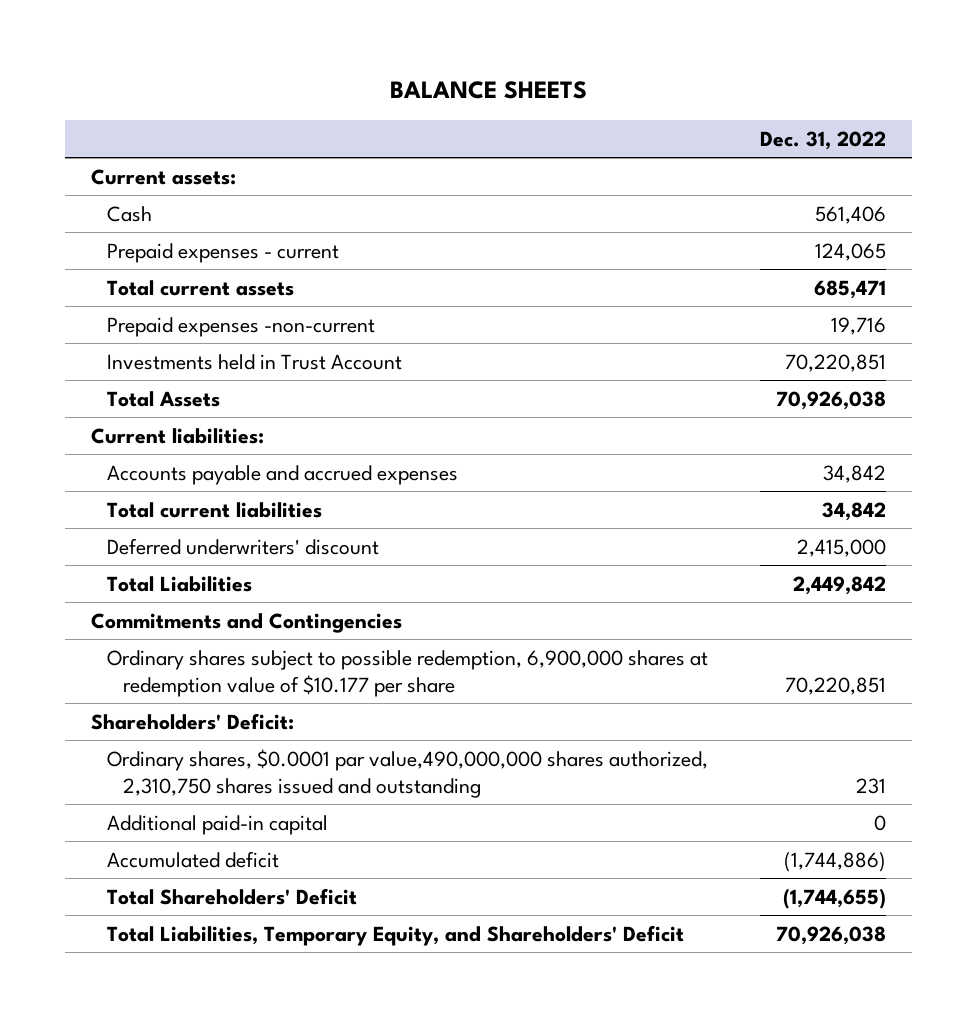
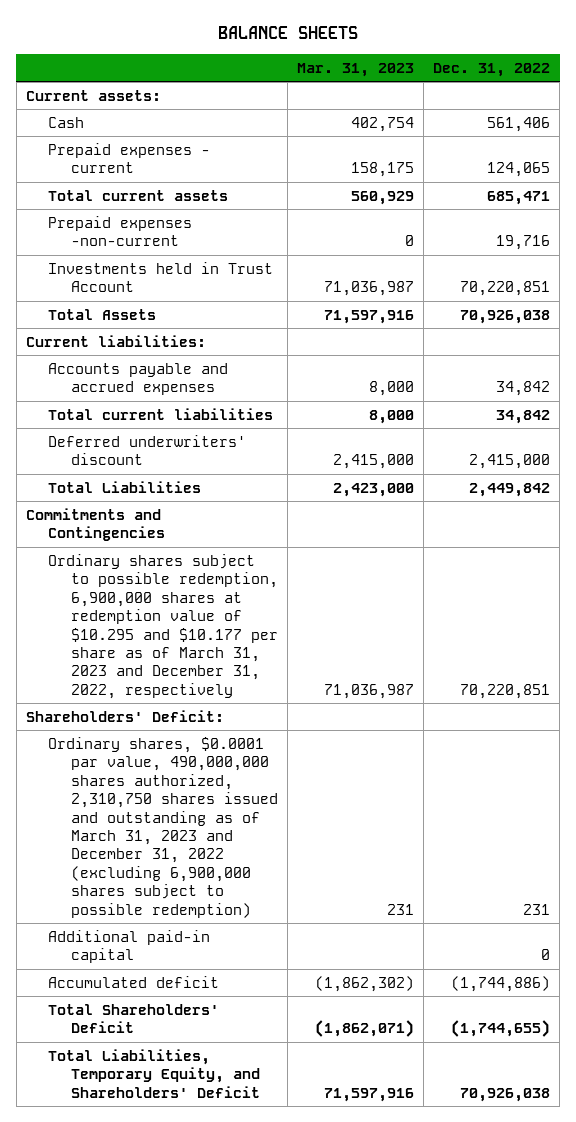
- | Dec. 31, 2022
+ | Mar. 31, 2023 | Dec. 31, 2022
- Ordinary shares subject to possible redemption, 6,900,000 shares at redemption value of $10.177 per share | 70,220,851
+ Ordinary shares subject to possible redemption, 6,900,000 shares at redemption value of $10.295 and $10.177 per share as of March 31, 2023 and December 31, 2022, respectively | 71,036,987 | 70,220,851
- Ordinary shares, $0.0001 par value,490,000,000 shares authorized, 2,310,750 shares issued and outstanding | 231
+ Ordinary shares, $0.0001 par value, 490,000,000 shares authorized, 2,310,750 shares issued and outstanding as of March 31, 2023 and December 31, 2022 (excluding 6,900,000 shares subject to possible redemption) | 231 | 231

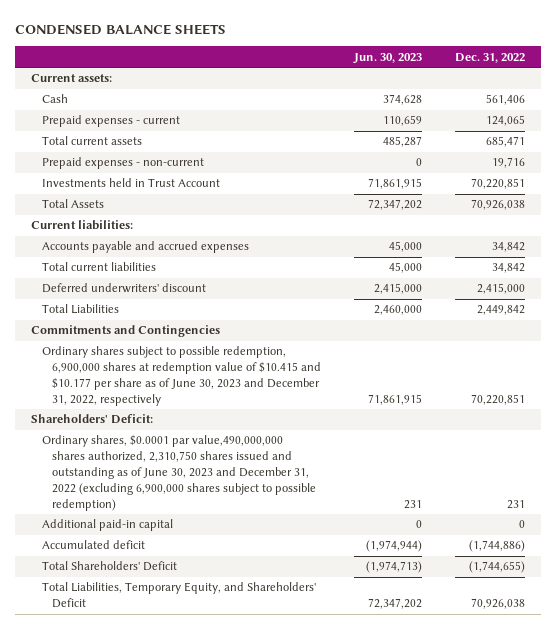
- BALANCE SHEETS
+ CONDENSED BALANCE SHEETS
- | Mar. 31, 2023 | Dec. 31, 2022
+ | Jun. 30, 2023 | Dec. 31, 2022
- Prepaid expenses -non-current | 0 | 19,716
+ Prepaid expenses - non-current | 0 | 19,716
- Ordinary shares subject to possible redemption, 6,900,000 shares at redemption value of $10.295 and $10.177 per share as of March 31, 2023 and December 31, 2022, respectively | 71,036,987 | 70,220,851
+ Ordinary shares subject to possible redemption, 6,900,000 shares at redemption value of $10.415 and $10.177 per share as of June 30, 2023 and December 31, 2022, respectively | 71,861,915 | 70,220,851
- Ordinary shares, $0.0001 par value, 490,000,000 shares authorized, 2,310,750 shares issued and outstanding as of March 31, 2023 and December 31, 2022 (excluding 6,900,000 shares subject to possible redemption) | 231 | 231
+ Ordinary shares, $0.0001 par value,490,000,000 shares authorized, 2,310,750 shares issued and outstanding as of June 30, 2023 and December 31, 2022 (excluding 6,900,000 shares subject to possible redemption) | 231 | 231

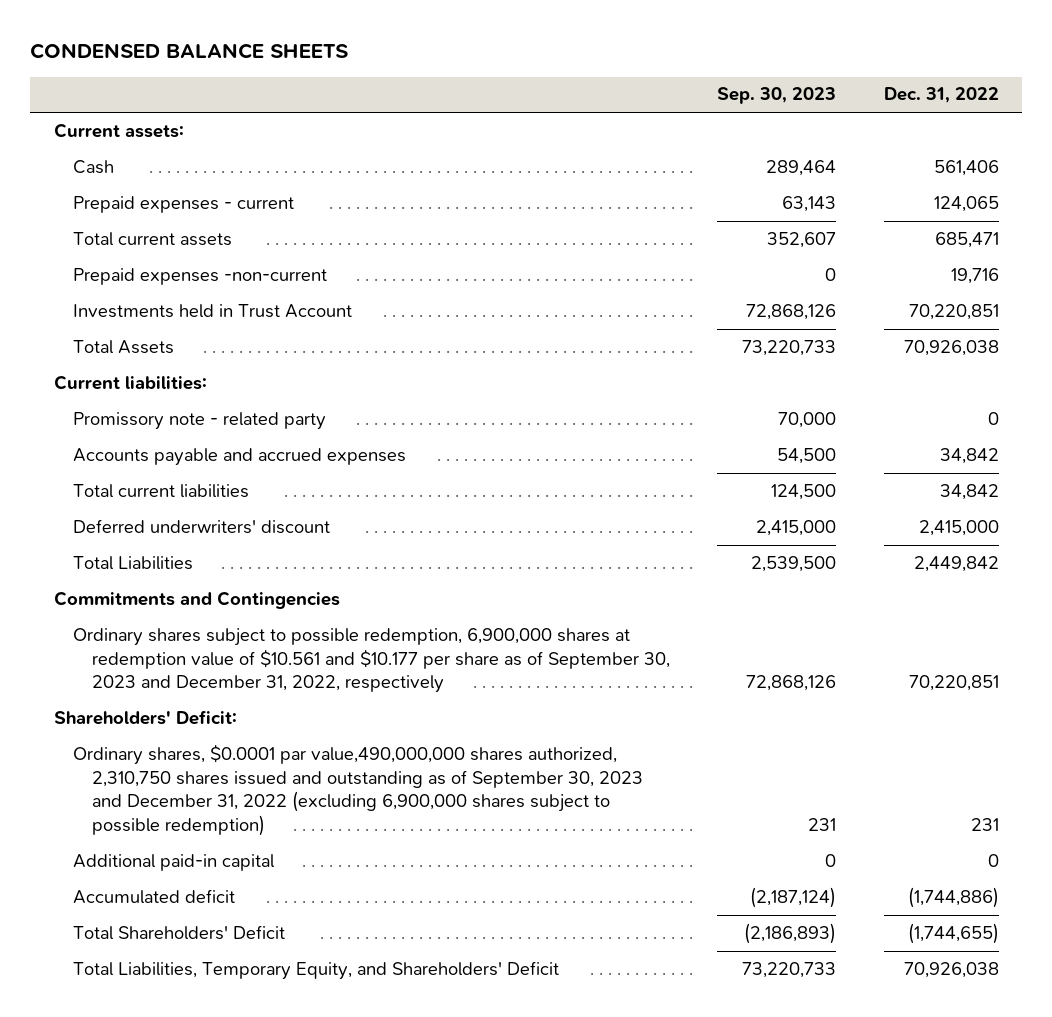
- | Jun. 30, 2023 | Dec. 31, 2022
+ | Sep. 30, 2023 | Dec. 31, 2022
- Prepaid expenses - non-current | 0 | 19,716
+ Prepaid expenses -non-current | 0 | 19,716
+ Promissory note - related party | 70,000 | 0
- Ordinary shares subject to possible redemption, 6,900,000 shares at redemption value of $10.415 and $10.177 per share as of June 30, 2023 and December 31, 2022, respectively | 71,861,915 | 70,220,851
+ Ordinary shares subject to possible redemption, 6,900,000 shares at redemption value of $10.561 and $10.177 per share as of September 30, 2023 and December 31, 2022, respectively | 72,868,126 | 70,220,851
- Ordinary shares, $0.0001 par value,490,000,000 shares authorized, 2,310,750 shares issued and outstanding as of June 30, 2023 and December 31, 2022 (excluding 6,900,000 shares subject to possible redemption) | 231 | 231
+ Ordinary shares, $0.0001 par value,490,000,000 shares authorized, 2,310,750 shares issued and outstanding as of September 30, 2023 and December 31, 2022 (excluding 6,900,000 shares subject to possible redemption) | 231 | 231

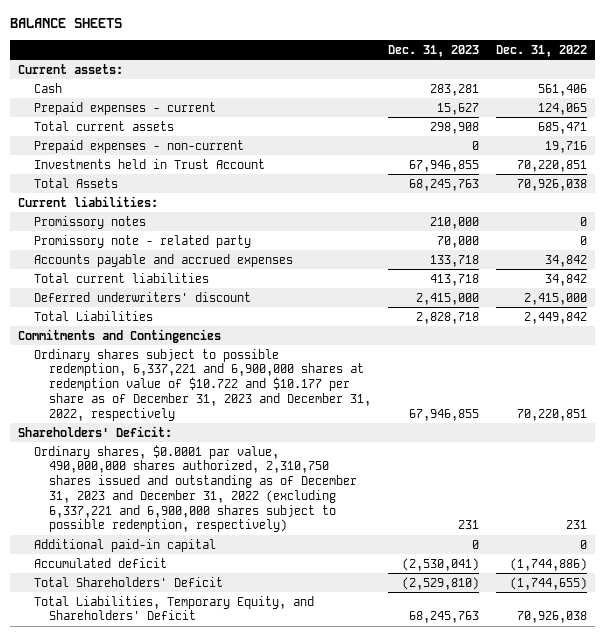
- CONDENSED BALANCE SHEETS
+ BALANCE SHEETS
- | Sep. 30, 2023 | Dec. 31, 2022
+ | Dec. 31, 2023 | Dec. 31, 2022
- Prepaid expenses -non-current | 0 | 19,716
+ Prepaid expenses - non-current | 0 | 19,716
+ Promissory notes | 210,000 | 0
- Ordinary shares subject to possible redemption, 6,900,000 shares at redemption value of $10.561 and $10.177 per share as of September 30, 2023 and December 31, 2022, respectively | 72,868,126 | 70,220,851
+ Ordinary shares subject to possible redemption, 6,337,221 and 6,900,000 shares at redemption value of $10.722 and $10.177 per share as of December 31, 2023 and December 31, 2022, respectively | 67,946,855 | 70,220,851
- Ordinary shares, $0.0001 par value,490,000,000 shares authorized, 2,310,750 shares issued and outstanding as of September 30, 2023 and December 31, 2022 (excluding 6,900,000 shares subject to possible redemption) | 231 | 231
+ Ordinary shares, $0.0001 par value, 490,000,000 shares authorized, 2,310,750 shares issued and outstanding as of December 31, 2023 and December 31, 2022 (excluding 6,337,221 and 6,900,000 shares subject to possible redemption, respectively) | 231 | 231

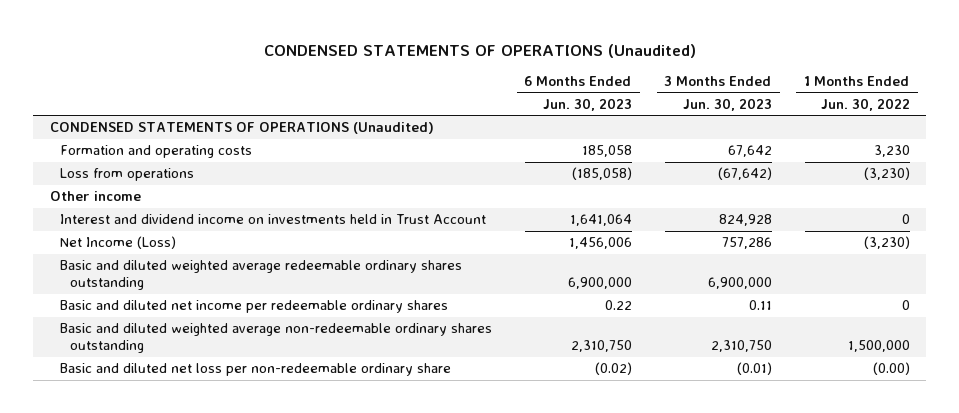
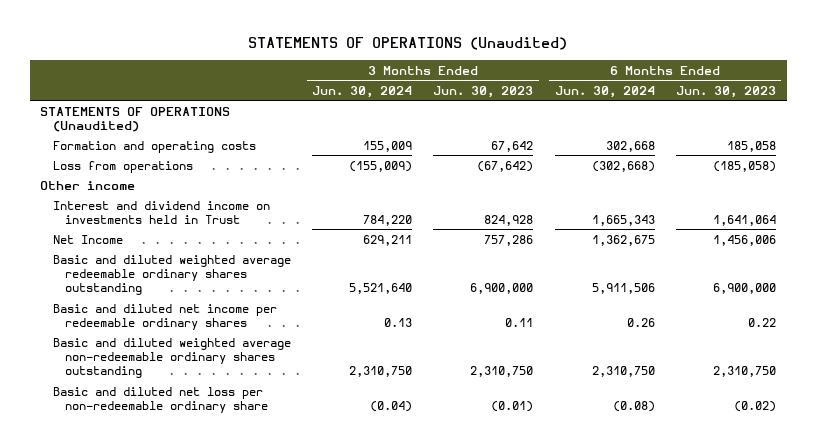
- CONDENSED STATEMENTS OF OPERATIONS (Unaudited)
+ STATEMENTS OF OPERATIONS (Unaudited)
- | 6 Months Ended Jun. 30, 2023 | 3 Months Ended Jun. 30, 2023 | 1 Months Ended Jun. 30, 2022
+ | 3 Months Ended Jun. 30, 2024 | 3 Months Ended Jun. 30, 2023 | 6 Months Ended Jun. 30, 2024 | 6 Months Ended Jun. 30, 2023
- CONDENSED STATEMENTS OF OPERATIONS (Unaudited)
+ STATEMENTS OF OPERATIONS (Unaudited)
- Interest and dividend income on investments held in Trust Account | 1,641,064 | 824,928 | 0
- Net Income (Loss) | 1,456,006 | 757,286 | (3,230)
+ Interest and dividend income on investments held in Trust | 784,220 | 824,928 | 1,665,343 | 1,641,064
+ Net Income | 629,211 | 757,286 | 1,362,675 | 1,456,006

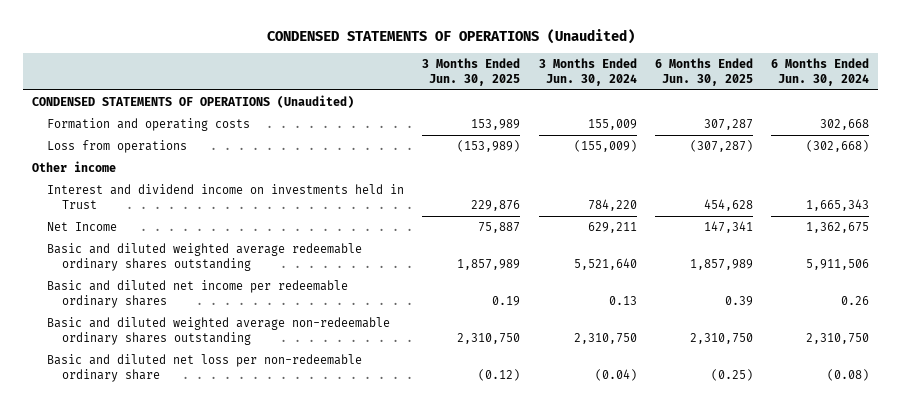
- STATEMENTS OF OPERATIONS (Unaudited)
+ CONDENSED STATEMENTS OF OPERATIONS (Unaudited)
- | 3 Months Ended Jun. 30, 2024 | 3 Months Ended Jun. 30, 2023 | 6 Months Ended Jun. 30, 2024 | 6 Months Ended Jun. 30, 2023
+ | 3 Months Ended Jun. 30, 2025 | 3 Months Ended Jun. 30, 2024 | 6 Months Ended Jun. 30, 2025 | 6 Months Ended Jun. 30, 2024
- STATEMENTS OF OPERATIONS (Unaudited)
+ CONDENSED STATEMENTS OF OPERATIONS (Unaudited)

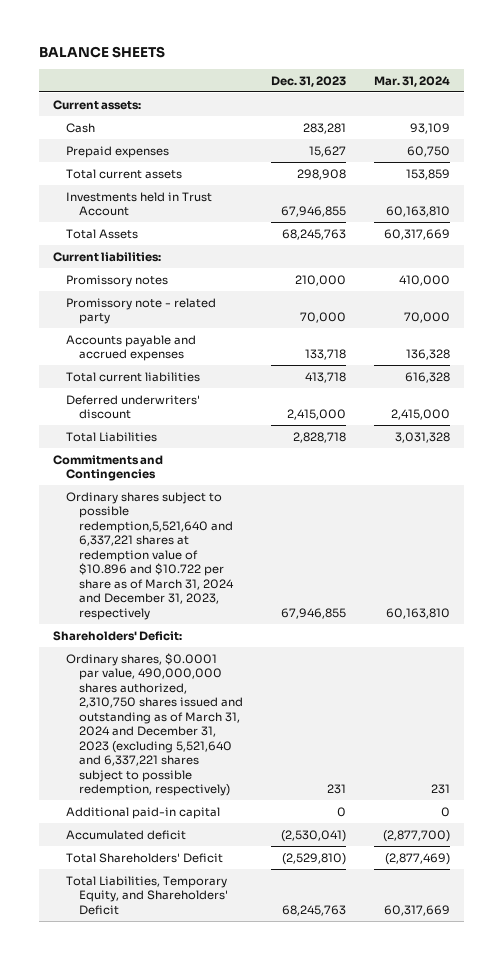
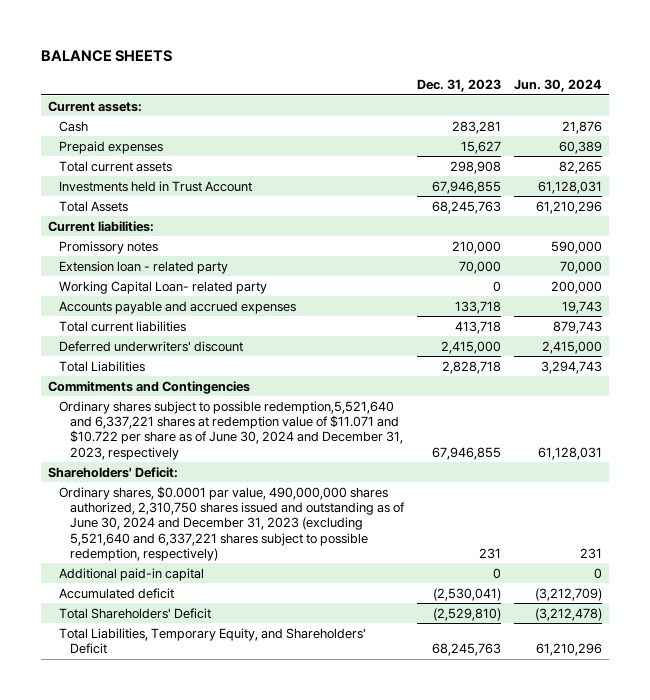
- | Dec. 31, 2023 | Mar. 31, 2024
+ | Dec. 31, 2023 | Jun. 30, 2024
- Promissory note - related party | 70,000 | 70,000
+ Extension loan - related party | 70,000 | 70,000
+ Working Capital Loan- related party | 0 | 200,000
- Ordinary shares subject to possible redemption,5,521,640 and 6,337,221 shares at redemption value of $10.896 and $10.722 per share as of March 31, 2024 and December 31, 2023, respectively | 67,946,855 | 60,163,810
+ Ordinary shares subject to possible redemption,5,521,640 and 6,337,221 shares at redemption value of $11.071 and $10.722 per share as of June 30, 2024 and December 31, 2023, respectively | 67,946,855 | 61,128,031
- Ordinary shares, $0.0001 par value, 490,000,000 shares authorized, 2,310,750 shares issued and outstanding as of March 31, 2024 and December 31, 2023 (excluding 5,521,640 and 6,337,221 shares subject to possible redemption, respectively) | 231 | 231
+ Ordinary shares, $0.0001 par value, 490,000,000 shares authorized, 2,310,750 shares issued and outstanding as of June 30, 2024 and December 31, 2023 (excluding 5,521,640 and 6,337,221 shares subject to possible redemption, respectively) | 231 | 231

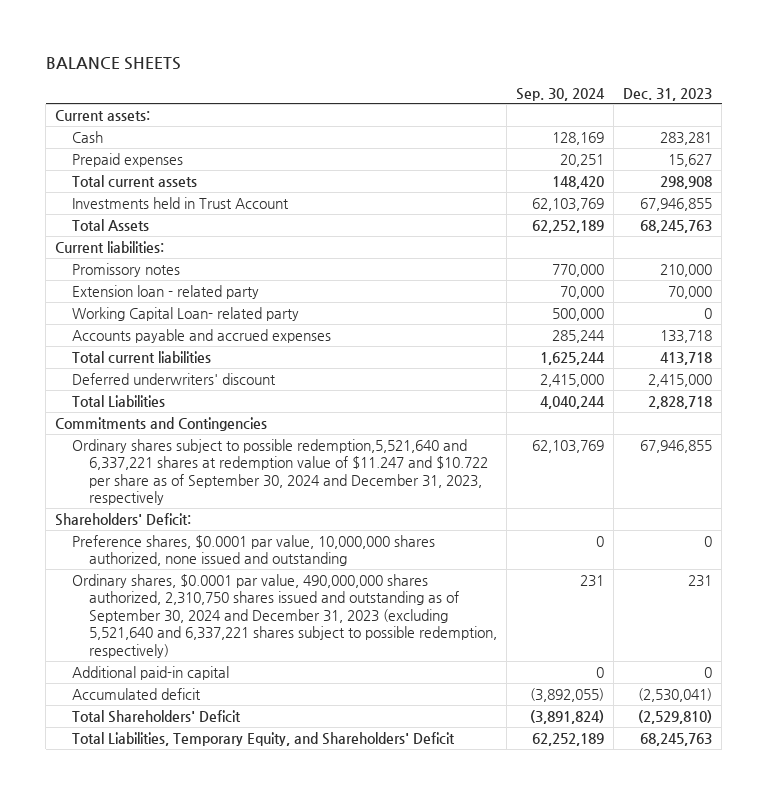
- | Dec. 31, 2023 | Jun. 30, 2024
+ | Sep. 30, 2024 | Dec. 31, 2023
- Ordinary shares subject to possible redemption,5,521,640 and 6,337,221 shares at redemption value of $11.071 and $10.722 per share as of June 30, 2024 and December 31, 2023, respectively | 67,946,855 | 61,128,031
+ Ordinary shares subject to possible redemption,5,521,640 and 6,337,221 shares at redemption value of $11.247 and $10.722 per share as of September 30, 2024 and December 31, 2023, respectively | 62,103,769 | 67,946,855
- Ordinary shares, $0.0001 par value, 490,000,000 shares authorized, 2,310,750 shares issued and outstanding as of June 30, 2024 and December 31, 2023 (excluding 5,521,640 and 6,337,221 shares subject to possible redemption, respectively) | 231 | 231
+ Preference shares, $0.0001 par value, 10,000,000 shares authorized, none issued and outstanding | 0 | 0
+ Ordinary shares, $0.0001 par value, 490,000,000 shares authorized, 2,310,750 shares issued and outstanding as of September 30, 2024 and December 31, 2023 (excluding 5,521,640 and 6,337,221 shares subject to possible redemption, respectively) | 231 | 231

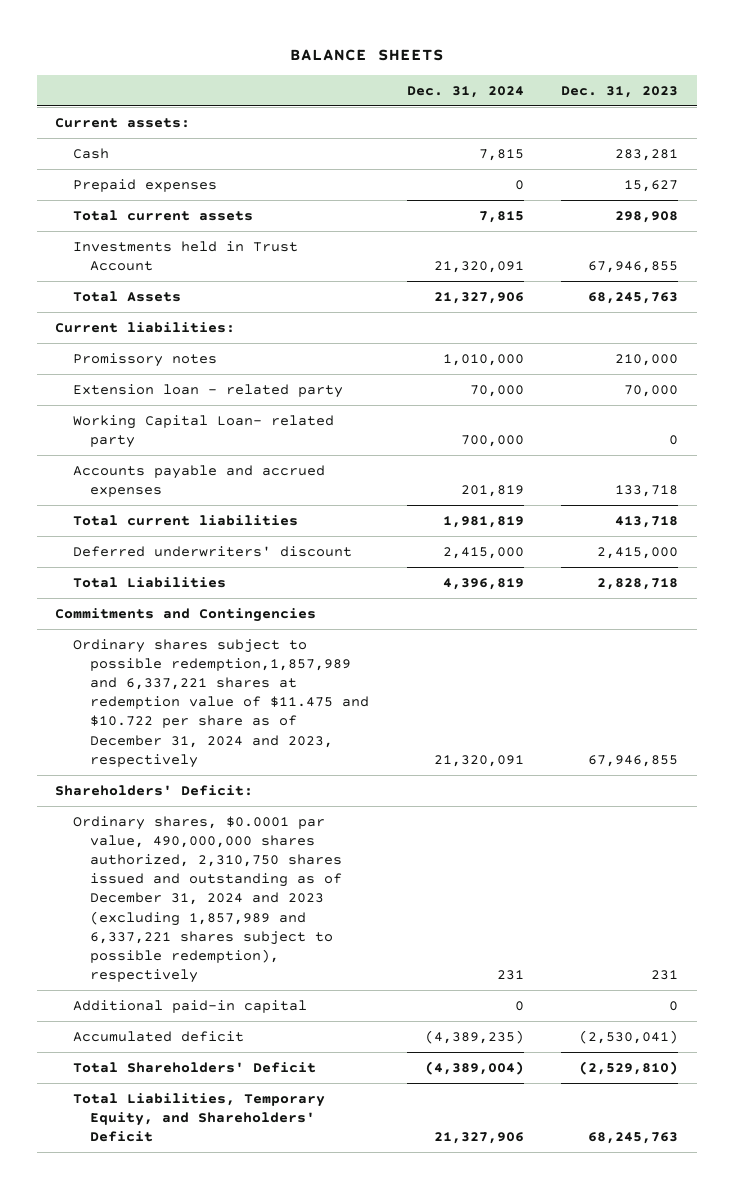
- | Sep. 30, 2024 | Dec. 31, 2023
+ | Dec. 31, 2024 | Dec. 31, 2023
- Ordinary shares subject to possible redemption,5,521,640 and 6,337,221 shares at redemption value of $11.247 and $10.722 per share as of September 30, 2024 and December 31, 2023, respectively | 62,103,769 | 67,946,855
+ Ordinary shares subject to possible redemption,1,857,989 and 6,337,221 shares at redemption value of $11.475 and $10.722 per share as of December 31, 2024 and 2023, respectively | 21,320,091 | 67,946,855
- Preference shares, $0.0001 par value, 10,000,000 shares authorized, none issued and outstanding | 0 | 0
- Ordinary shares, $0.0001 par value, 490,000,000 shares authorized, 2,310,750 shares issued and outstanding as of September 30, 2024 and December 31, 2023 (excluding 5,521,640 and 6,337,221 shares subject to possible redemption, respectively) | 231 | 231
+ Ordinary shares, $0.0001 par value, 490,000,000 shares authorized, 2,310,750 shares issued and outstanding as of December 31, 2024 and 2023 (excluding 1,857,989 and 6,337,221 shares subject to possible redemption), respectively | 231 | 231

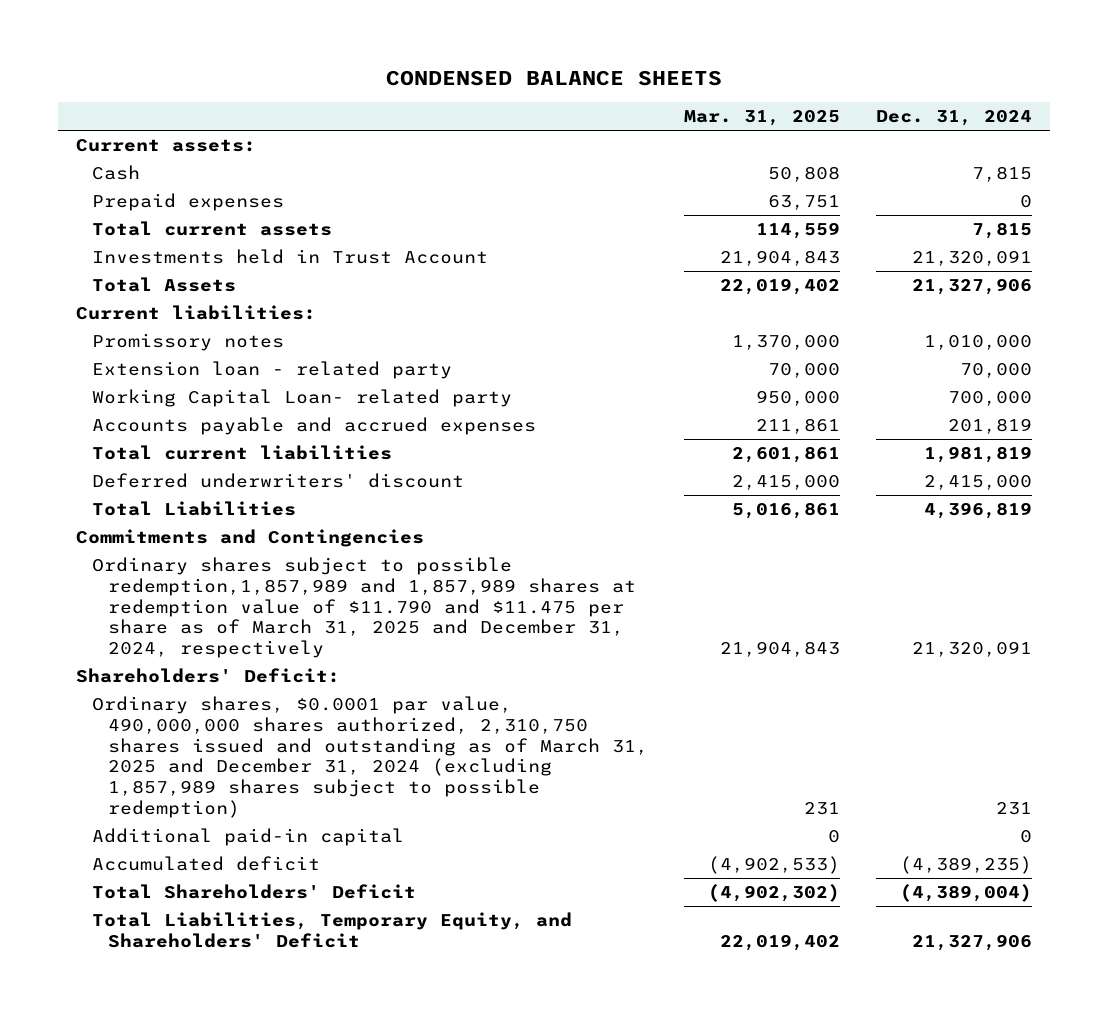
- BALANCE SHEETS
+ CONDENSED BALANCE SHEETS
- | Dec. 31, 2024 | Dec. 31, 2023
+ | Mar. 31, 2025 | Dec. 31, 2024
- Ordinary shares subject to possible redemption,1,857,989 and 6,337,221 shares at redemption value of $11.475 and $10.722 per share as of December 31, 2024 and 2023, respectively | 21,320,091 | 67,946,855
+ Ordinary shares subject to possible redemption,1,857,989 and 1,857,989 shares at redemption value of $11.790 and $11.475 per share as of March 31, 2025 and December 31, 2024, respectively | 21,904,843 | 21,320,091
- Ordinary shares, $0.0001 par value, 490,000,000 shares authorized, 2,310,750 shares issued and outstanding as of December 31, 2024 and 2023 (excluding 1,857,989 and 6,337,221 shares subject to possible redemption), respectively | 231 | 231
+ Ordinary shares, $0.0001 par value, 490,000,000 shares authorized, 2,310,750 shares issued and outstanding as of March 31, 2025 and December 31, 2024 (excluding 1,857,989 shares subject to possible redemption) | 231 | 231

